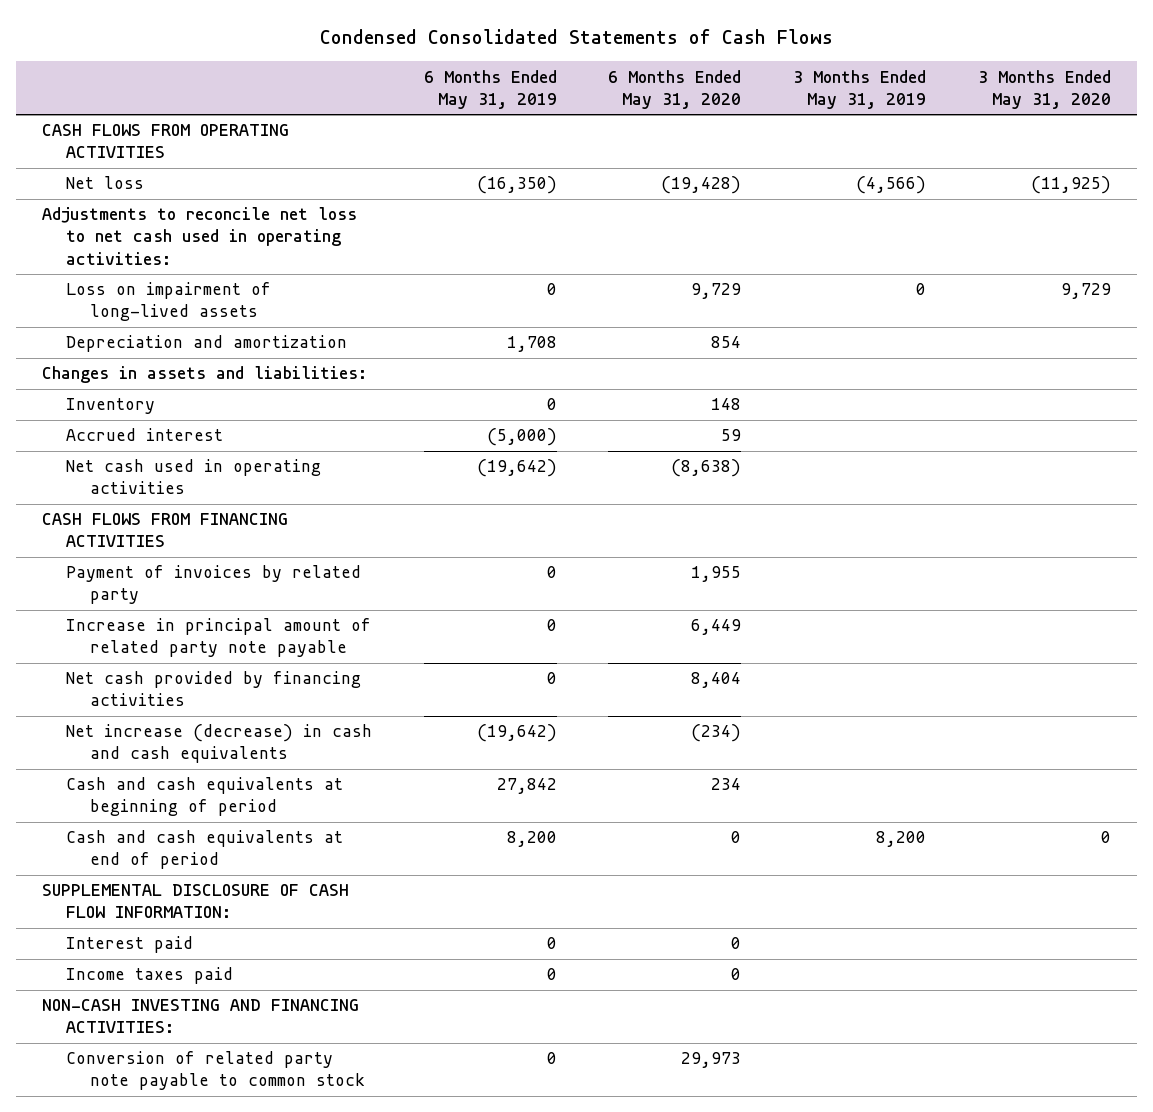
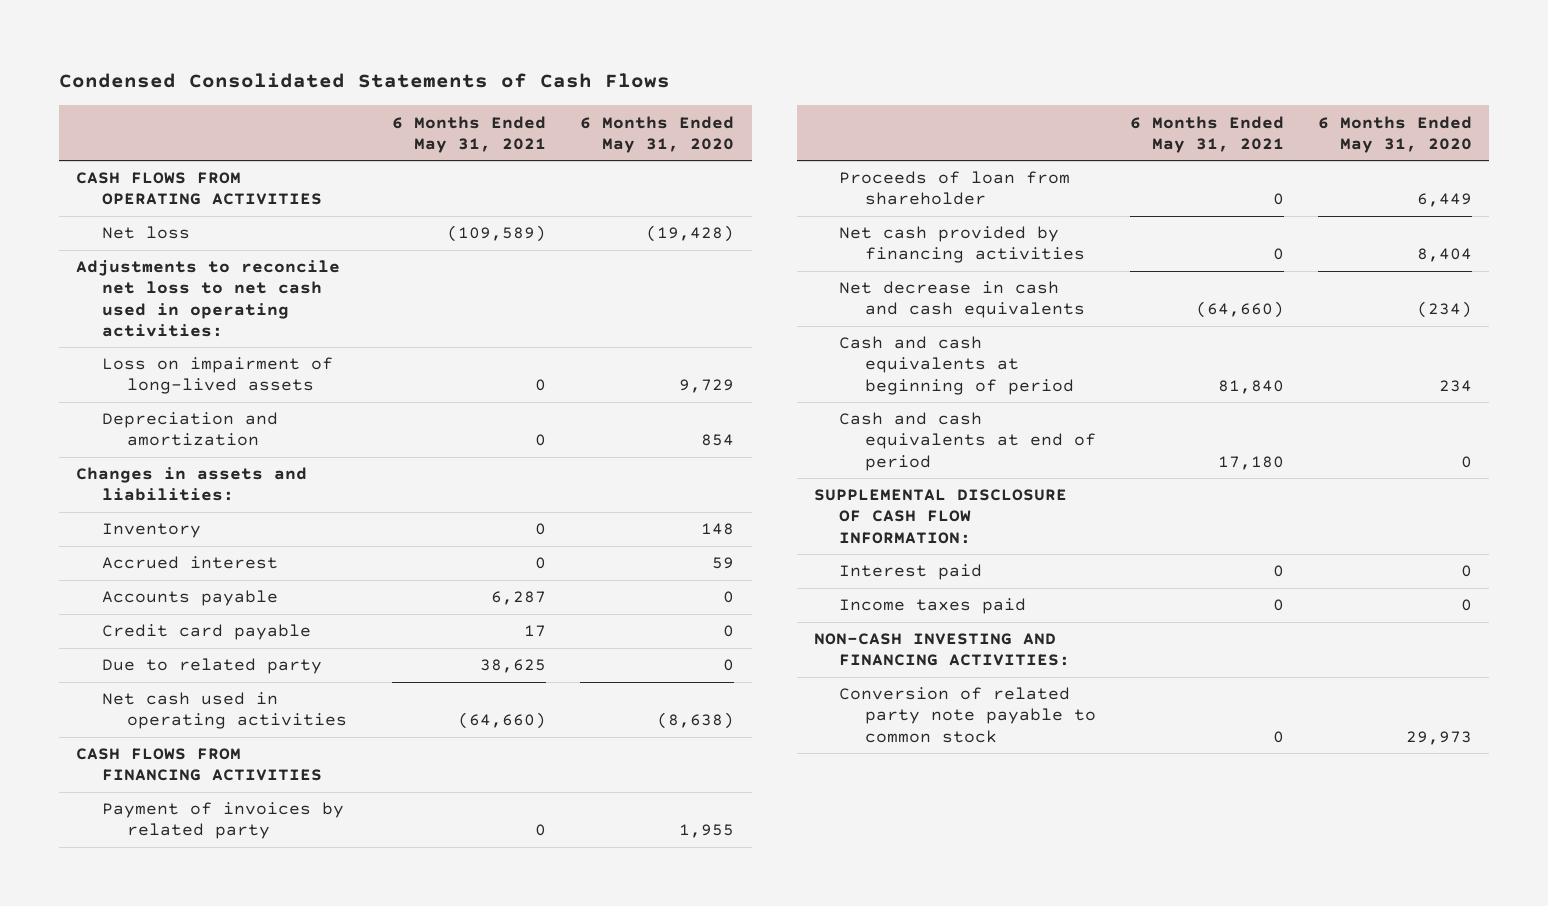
- | 6 Months Ended May 31, 2019 | 6 Months Ended May 31, 2020 | 3 Months Ended May 31, 2019 | 3 Months Ended May 31, 2020
+ | 6 Months Ended May 31, 2021 | 6 Months Ended May 31, 2020
+ Accounts payable | 6,287 | 0
+ Credit card payable | 17 | 0
+ Due to related party | 38,625 | 0
- Increase in principal amount of related party note payable | 0 | 6,449 | |
+ Proceeds of loan from shareholder | 0 | 6,449
- Net increase (decrease) in cash and cash equivalents | (19,642) | (234) | |
+ Net decrease in cash and cash equivalents | (64,660) | (234)

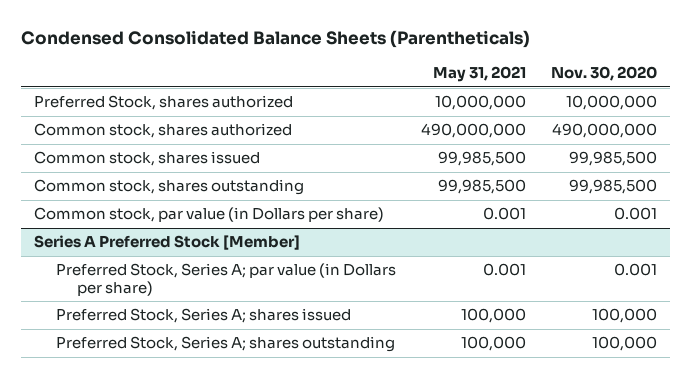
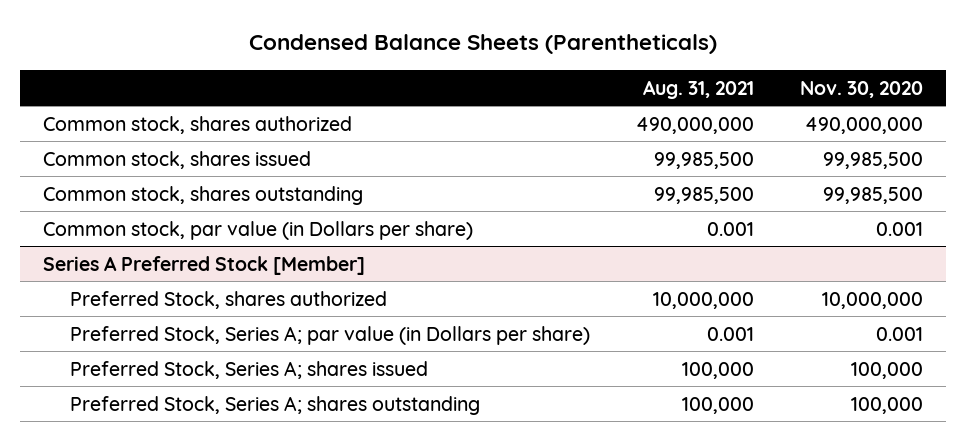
- Condensed Consolidated Balance Sheets (Parentheticals)
+ Condensed Balance Sheets (Parentheticals)
- | May 31, 2021 | Nov. 30, 2020
+ | Aug. 31, 2021 | Nov. 30, 2020
- Preferred Stock, shares authorized | 10,000,000 | 10,000,000
@ Series A Preferred Stock [Member]
+ Preferred Stock, shares authorized | 10,000,000 | 10,000,000

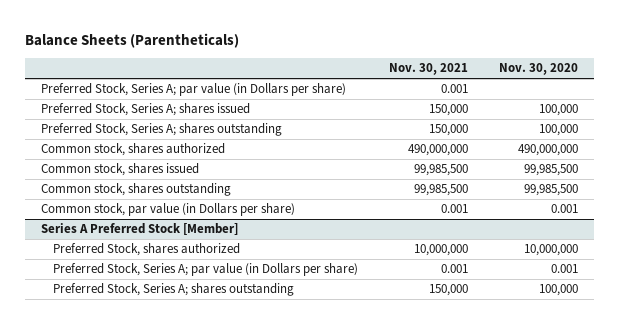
- Condensed Balance Sheets (Parentheticals)
+ Balance Sheets (Parentheticals)
- | Aug. 31, 2021 | Nov. 30, 2020
+ | Nov. 30, 2021 | Nov. 30, 2020
+ Preferred Stock, Series A; par value (in Dollars per share) | 0.001 |
+ Preferred Stock, Series A; shares issued | 150,000 | 100,000
+ Preferred Stock, Series A; shares outstanding | 150,000 | 100,000
@ Series A Preferred Stock [Member]
- Preferred Stock, Series A; shares issued | 100,000 | 100,000

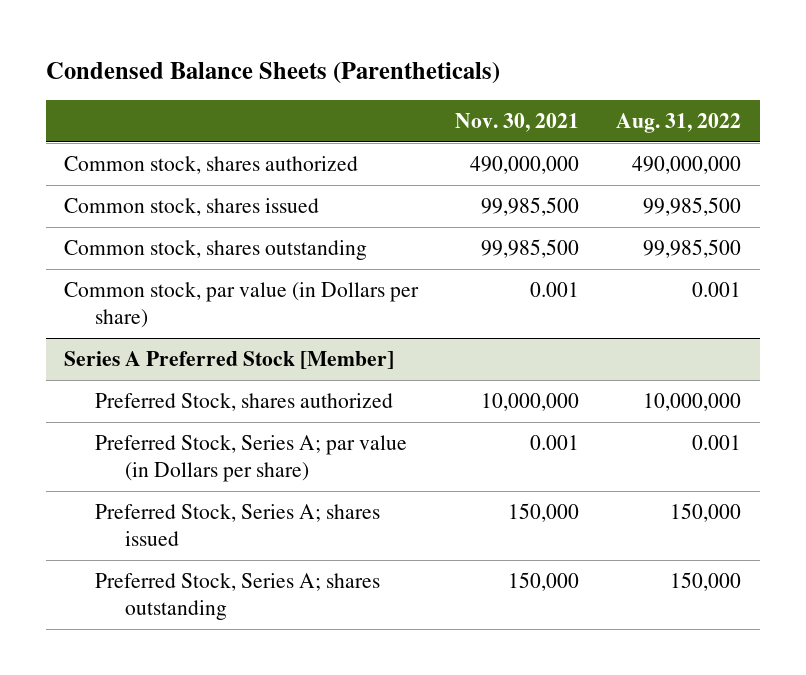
- Balance Sheets (Parentheticals)
+ Condensed Balance Sheets (Parentheticals)
- | Nov. 30, 2021 | Nov. 30, 2020
+ | Nov. 30, 2021 | Aug. 31, 2022
- Preferred Stock, Series A; par value (in Dollars per share) | 0.001 |
- Preferred Stock, Series A; shares issued | 150,000 | 100,000
- Preferred Stock, Series A; shares outstanding | 150,000 | 100,000
@ Series A Preferred Stock [Member]
+ Preferred Stock, Series A; shares issued | 150,000 | 150,000

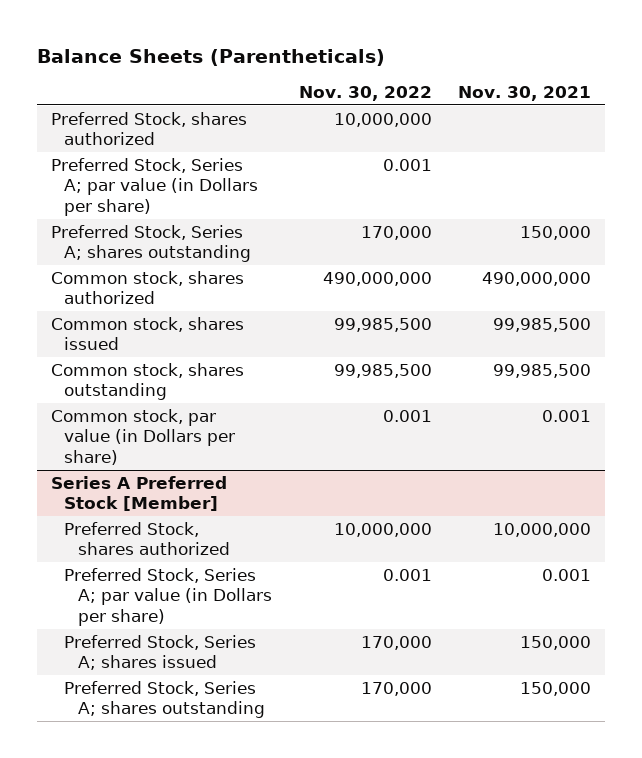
- Condensed Balance Sheets (Parentheticals)
+ Balance Sheets (Parentheticals)
- | Nov. 30, 2021 | Aug. 31, 2022
+ | Nov. 30, 2022 | Nov. 30, 2021
+ Preferred Stock, shares authorized | 10,000,000 |
+ Preferred Stock, Series A; par value (in Dollars per share) | 0.001 |
+ Preferred Stock, Series A; shares outstanding | 170,000 | 150,000

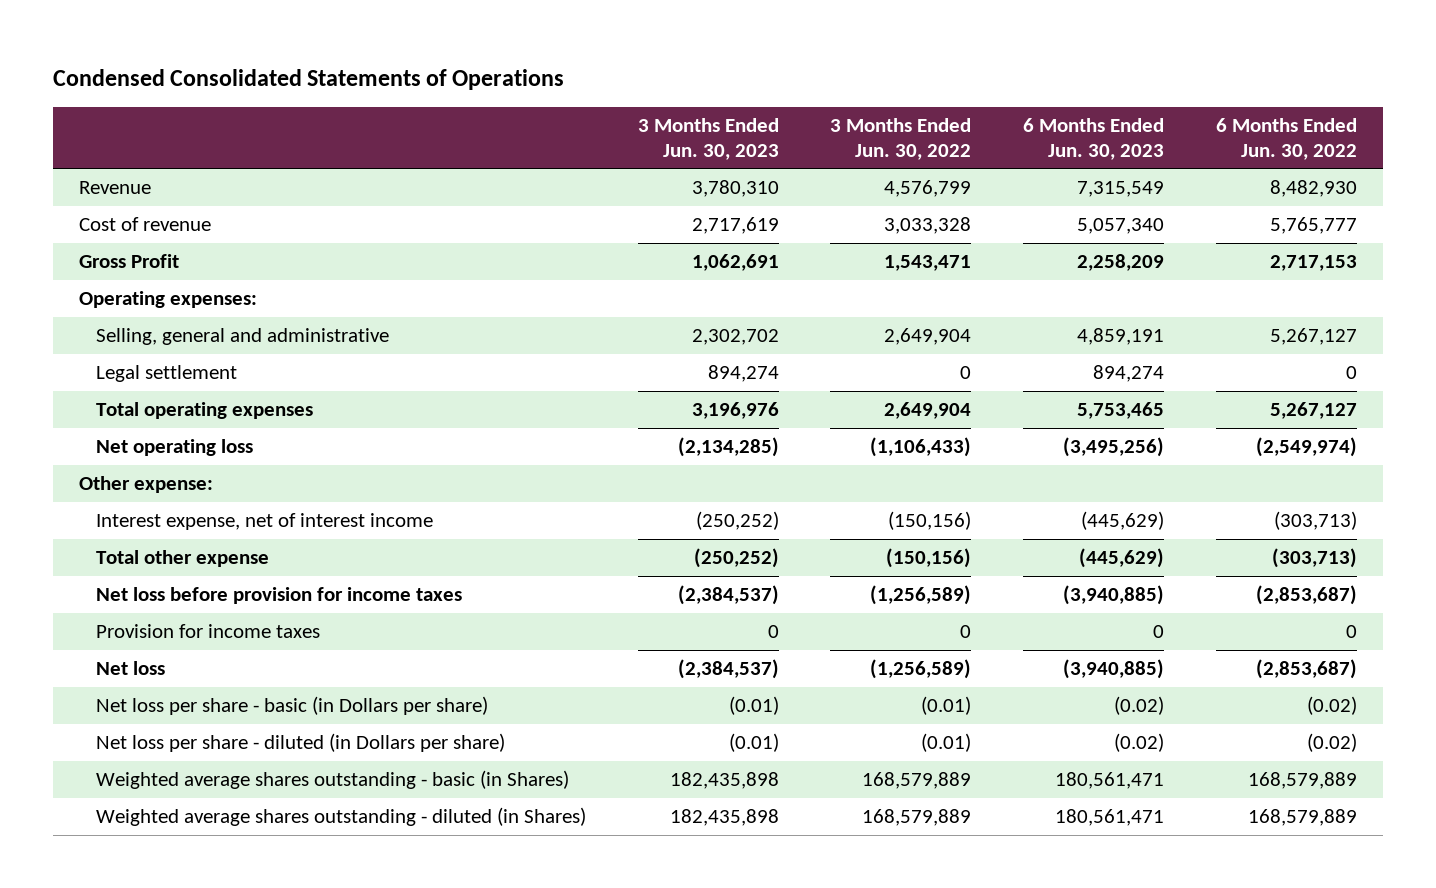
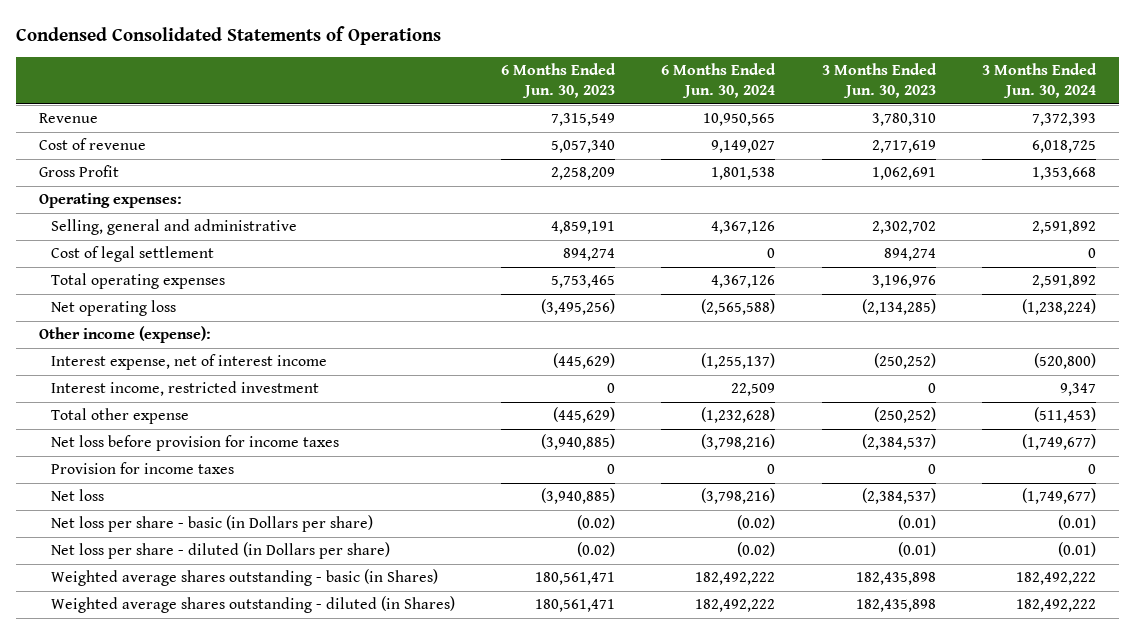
- | 3 Months Ended Jun. 30, 2023 | 3 Months Ended Jun. 30, 2022 | 6 Months Ended Jun. 30, 2023 | 6 Months Ended Jun. 30, 2022
+ | 6 Months Ended Jun. 30, 2023 | 6 Months Ended Jun. 30, 2024 | 3 Months Ended Jun. 30, 2023 | 3 Months Ended Jun. 30, 2024
- Legal settlement | 894,274 | 0 | 894,274 | 0
+ Cost of legal settlement | 894,274 | 0 | 894,274 | 0
- Other expense:
+ Other income (expense):
+ Interest income, restricted investment | 0 | 22,509 | 0 | 9,347

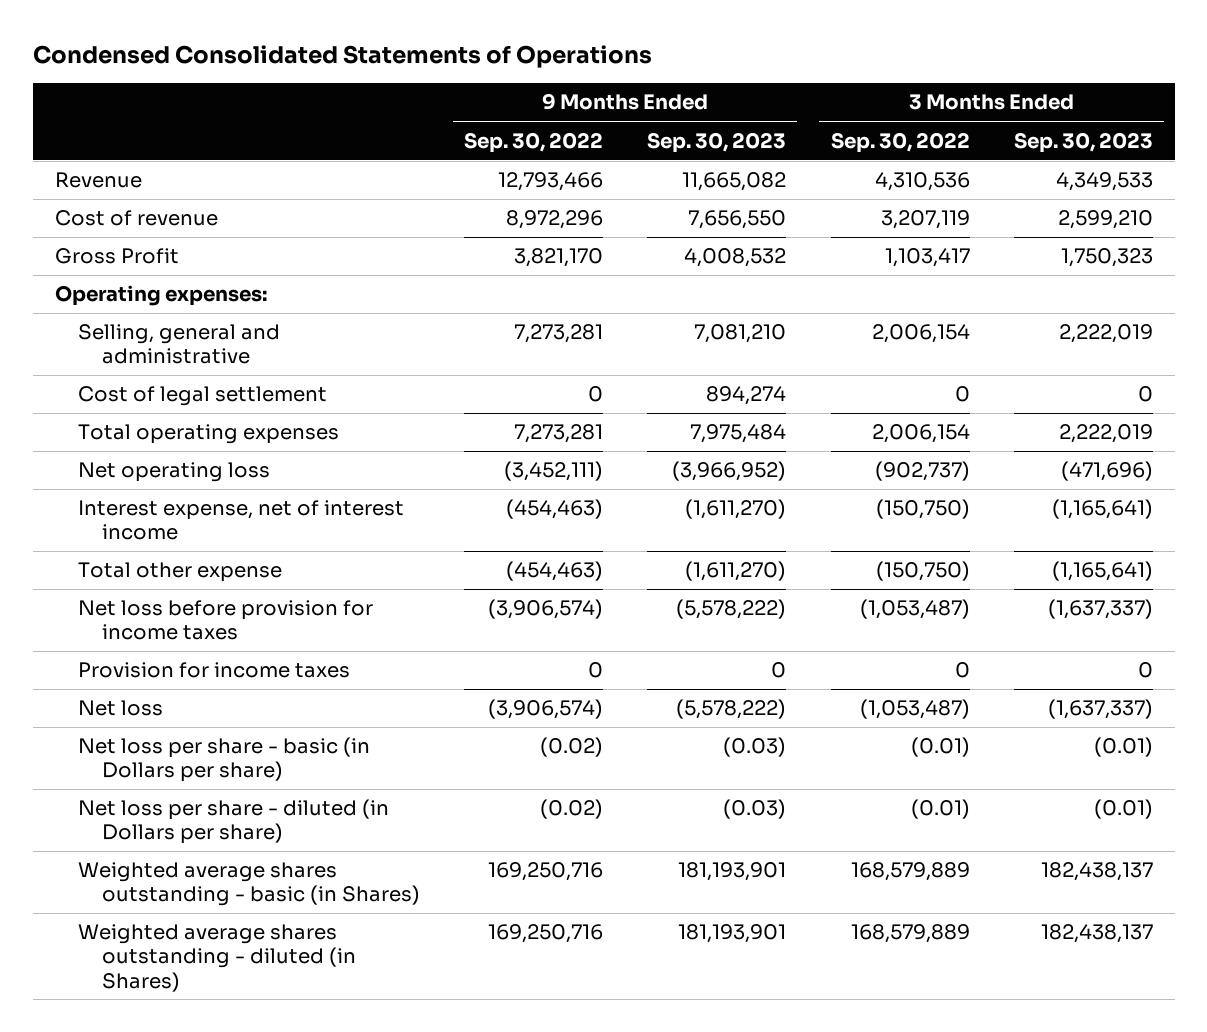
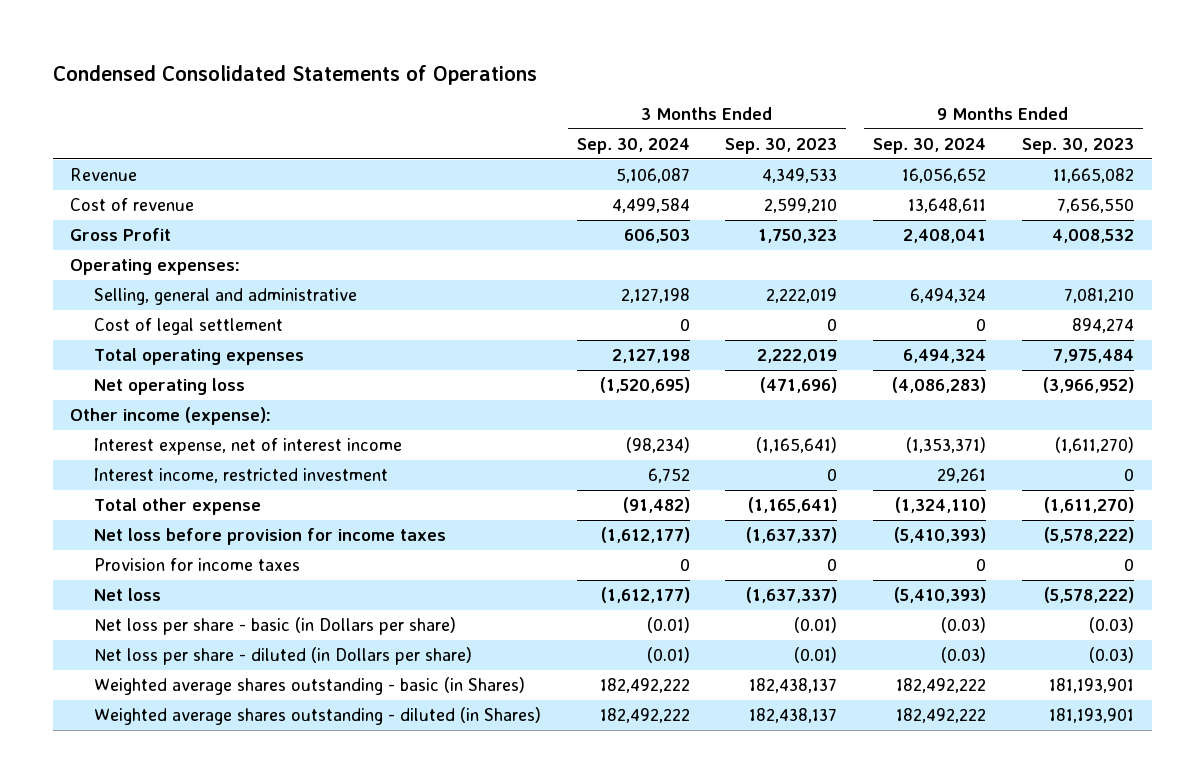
- | 9 Months Ended Sep. 30, 2022 | 9 Months Ended Sep. 30, 2023 | 3 Months Ended Sep. 30, 2022 | 3 Months Ended Sep. 30, 2023
+ | 3 Months Ended Sep. 30, 2024 | 3 Months Ended Sep. 30, 2023 | 9 Months Ended Sep. 30, 2024 | 9 Months Ended Sep. 30, 2023
+ Other income (expense):
+ Interest income, restricted investment | 6,752 | 0 | 29,261 | 0

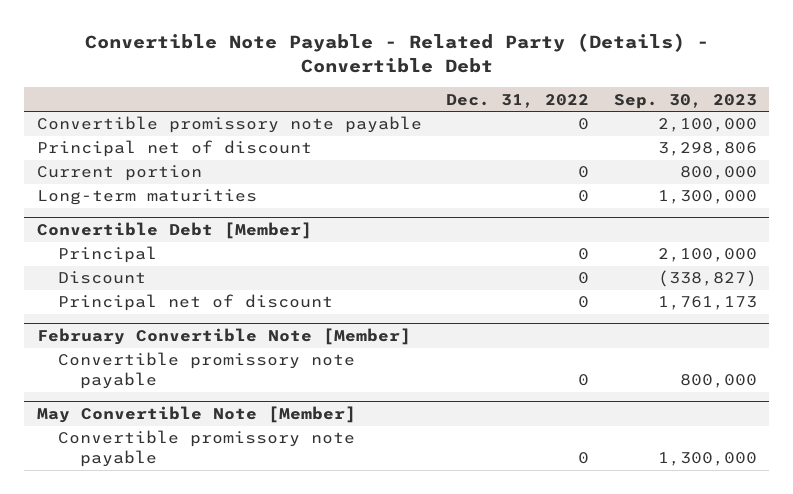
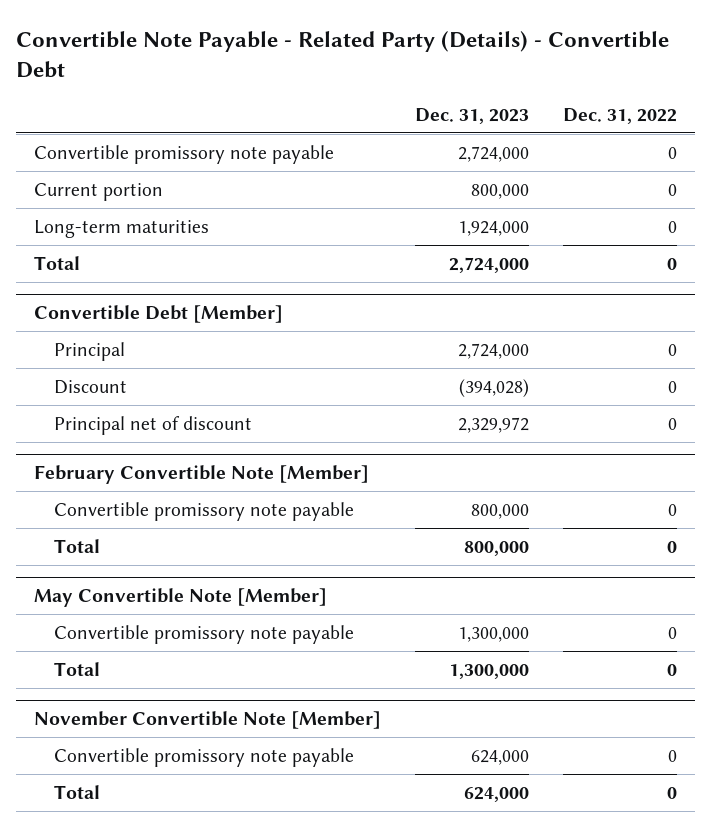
- | Dec. 31, 2022 | Sep. 30, 2023
+ | Dec. 31, 2023 | Dec. 31, 2022
- Principal net of discount | | 3,298,806
+ Total | 2,724,000 | 0
@ February Convertible Note [Member]
+ Total | 800,000 | 0
@ May Convertible Note [Member]
+ Total | 1,300,000 | 0
+ November Convertible Note [Member]
+ Convertible promissory note payable | 624,000 | 0
+ Total | 624,000 | 0

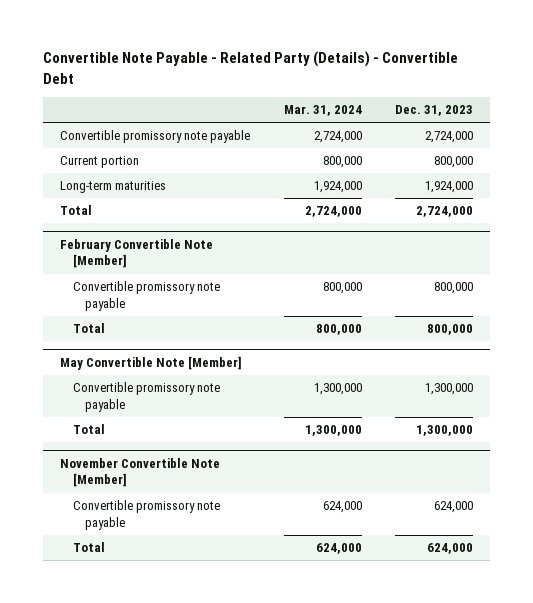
- | Dec. 31, 2023 | Dec. 31, 2022
+ | Mar. 31, 2024 | Dec. 31, 2023
- Convertible Debt [Member]
- Principal | 2,724,000 | 0
- Discount | (394,028) | 0
- Principal net of discount | 2,329,972 | 0

